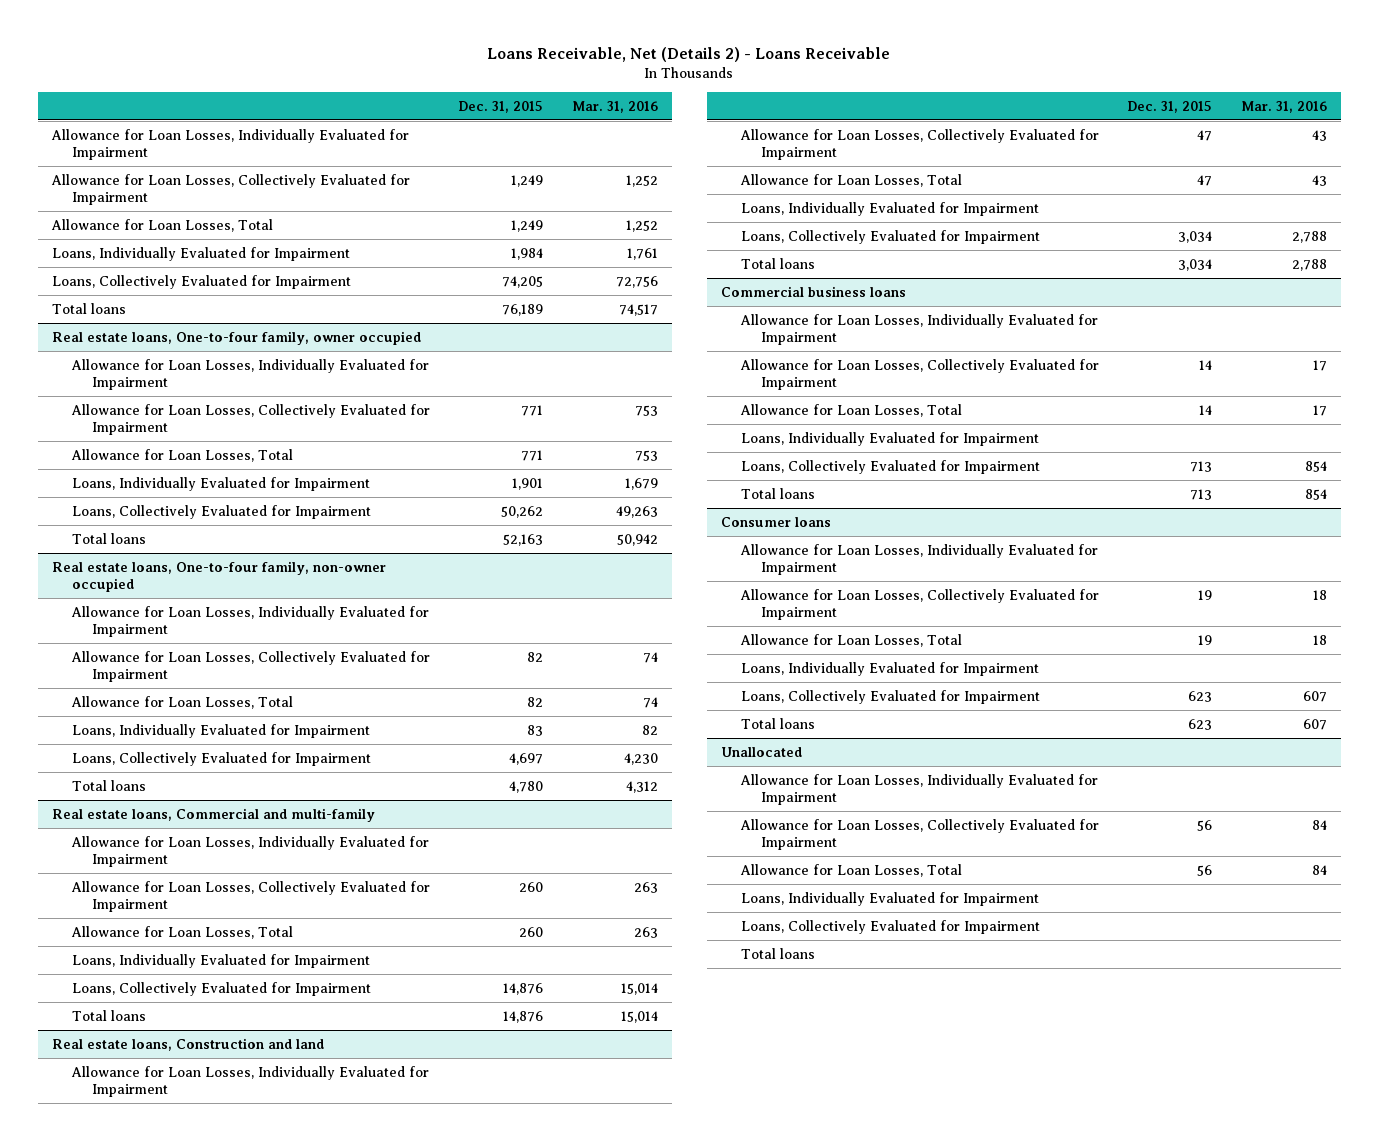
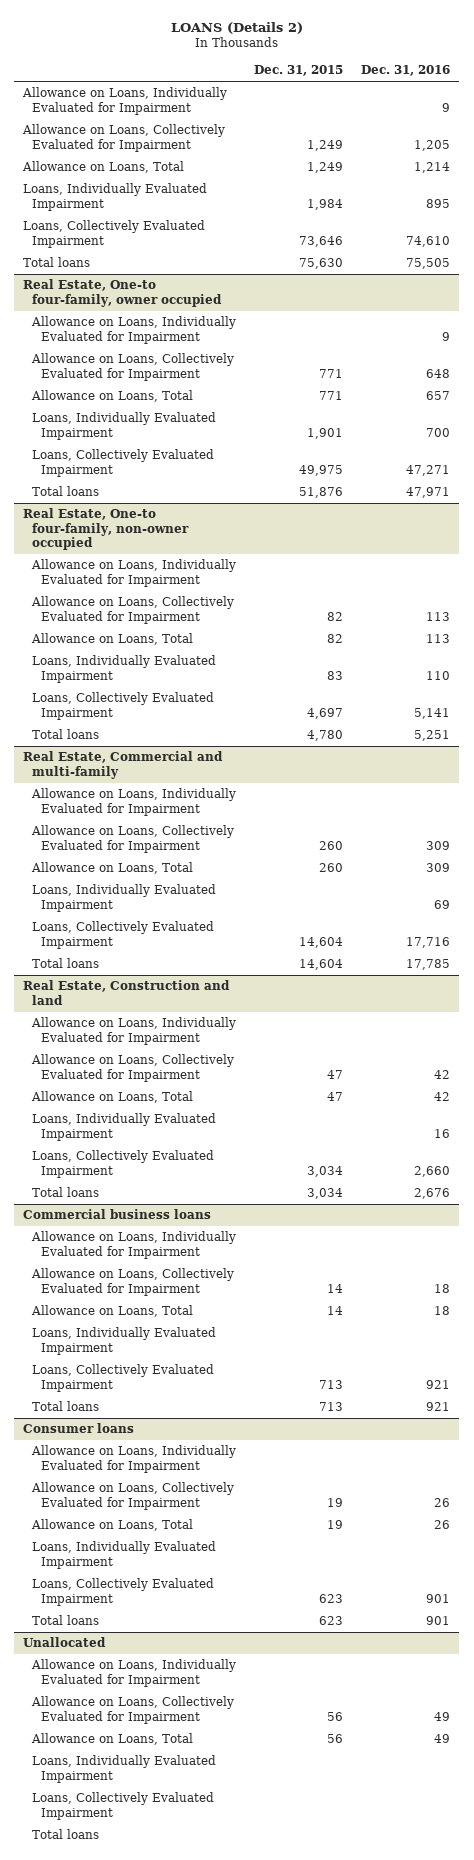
- Loans Receivable, Net (Details 2) - Loans Receivable
+ LOANS (Details 2)
- | Dec. 31, 2015 | Mar. 31, 2016
+ | Dec. 31, 2015 | Dec. 31, 2016
- Allowance for Loan Losses, Individually Evaluated for Impairment
- Allowance for Loan Losses, Collectively Evaluated for Impairment | 1,249 | 1,252
- Allowance for Loan Losses, Total | 1,249 | 1,252
- Loans, Individually Evaluated for Impairment | 1,984 | 1,761
- Loans, Collectively Evaluated for Impairment | 74,205 | 72,756
- Total loans | 76,189 | 74,517
- Real estate loans, One-to-four family, owner occupied
- Allowance for Loan Losses, Individually Evaluated for Impairment
- Allowance for Loan Losses, Collectively Evaluated for Impairment | 771 | 753
- Allowance for Loan Losses, Total | 771 | 753
- Loans, Individually Evaluated for Impairment | 1,901 | 1,679
- Loans, Collectively Evaluated for Impairment | 50,262 | 49,263
- Total loans | 52,163 | 50,942
- Real estate loans, One-to-four family, non-owner occupied
- Allowance for Loan Losses, Individually Evaluated for Impairment
- Allowance for Loan Losses, Collectively Evaluated for Impairment | 82 | 74
- Allowance for Loan Losses, Total | 82 | 74
- Loans, Individually Evaluated for Impairment | 83 | 82
- Loans, Collectively Evaluated for Impairment | 4,697 | 4,230
+ Allowance on Loans, Individually Evaluated for Impairment | | 9
+ Allowance on Loans, Collectively Evaluated for Impairment | 1,249 | 1,205
+ Allowance on Loans, Total | 1,249 | 1,214
+ Loans, Individually Evaluated Impairment | 1,984 | 895
+ Loans, Collectively Evaluated Impairment | 73,646 | 74,610
+ Total loans | 75,630 | 75,505
+ Real Estate, One-to four-family, owner occupied
+ Allowance on Loans, Individually Evaluated for Impairment | | 9
+ Allowance on Loans, Collectively Evaluated for Impairment | 771 | 648
+ Allowance on Loans, Total | 771 | 657
+ Loans, Individually Evaluated Impairment | 1,901 | 700
+ Loans, Collectively Evaluated Impairment | 49,975 | 47,271
+ Total loans | 51,876 | 47,971
+ Real Estate, One-to four-family, non-owner occupied
+ Allowance on Loans, Individually Evaluated for Impairment
+ Allowance on Loans, Collectively Evaluated for Impairment | 82 | 113
+ Allowance on Loans, Total | 82 | 113
+ Loans, Individually Evaluated Impairment | 83 | 110
+ Loans, Collectively Evaluated Impairment | 4,697 | 5,141
- Real estate loans, Commercial and multi-family
- Allowance for Loan Losses, Individually Evaluated for Impairment
- Allowance for Loan Losses, Collectively Evaluated for Impairment | 260 | 263
- Allowance for Loan Losses, Total | 260 | 263
- Loans, Individually Evaluated for Impairment
- Loans, Collectively Evaluated for Impairment | 14,876 | 15,014
- Total loans | 14,876 | 15,014
- Real estate loans, Construction and land
- Allowance for Loan Losses, Individually Evaluated for Impairment
- Allowance for Loan Losses, Collectively Evaluated for Impairment | 47 | 43
- Allowance for Loan Losses, Total | 47 | 43
- Loans, Individually Evaluated for Impairment
- Loans, Collectively Evaluated for Impairment | 3,034 | 2,788
+ Real Estate, Commercial and multi-family
+ Allowance on Loans, Individually Evaluated for Impairment
+ Allowance on Loans, Collectively Evaluated for Impairment | 260 | 309
+ Allowance on Loans, Total | 260 | 309
+ Loans, Individually Evaluated Impairment | | 69
+ Loans, Collectively Evaluated Impairment | 14,604 | 17,716
+ Total loans | 14,604 | 17,785
+ Real Estate, Construction and land
+ Allowance on Loans, Individually Evaluated for Impairment
+ Allowance on Loans, Collectively Evaluated for Impairment | 47 | 42
+ Allowance on Loans, Total | 47 | 42
+ Loans, Individually Evaluated Impairment | | 16
+ Loans, Collectively Evaluated Impairment | 3,034 | 2,660
@ Commercial business loans
- Allowance for Loan Losses, Individually Evaluated for Impairment
- Allowance for Loan Losses, Collectively Evaluated for Impairment | 14 | 17
- Allowance for Loan Losses, Total | 14 | 17
- Loans, Individually Evaluated for Impairment
- Loans, Collectively Evaluated for Impairment | 713 | 854
+ Allowance on Loans, Individually Evaluated for Impairment
+ Allowance on Loans, Collectively Evaluated for Impairment | 14 | 18
+ Allowance on Loans, Total | 14 | 18
+ Loans, Individually Evaluated Impairment
+ Loans, Collectively Evaluated Impairment | 713 | 921
@ Consumer loans
- Allowance for Loan Losses, Individually Evaluated for Impairment
- Allowance for Loan Losses, Collectively Evaluated for Impairment | 19 | 18
- Allowance for Loan Losses, Total | 19 | 18
- Loans, Individually Evaluated for Impairment
- Loans, Collectively Evaluated for Impairment | 623 | 607
+ Allowance on Loans, Individually Evaluated for Impairment
+ Allowance on Loans, Collectively Evaluated for Impairment | 19 | 26
+ Allowance on Loans, Total | 19 | 26
+ Loans, Individually Evaluated Impairment
+ Loans, Collectively Evaluated Impairment | 623 | 901
@ Unallocated
- Allowance for Loan Losses, Individually Evaluated for Impairment
- Allowance for Loan Losses, Collectively Evaluated for Impairment | 56 | 84
- Allowance for Loan Losses, Total | 56 | 84
- Loans, Individually Evaluated for Impairment
- Loans, Collectively Evaluated for Impairment
+ Allowance on Loans, Individually Evaluated for Impairment
+ Allowance on Loans, Collectively Evaluated for Impairment | 56 | 49
+ Allowance on Loans, Total | 56 | 49
+ Loans, Individually Evaluated Impairment
+ Loans, Collectively Evaluated Impairment

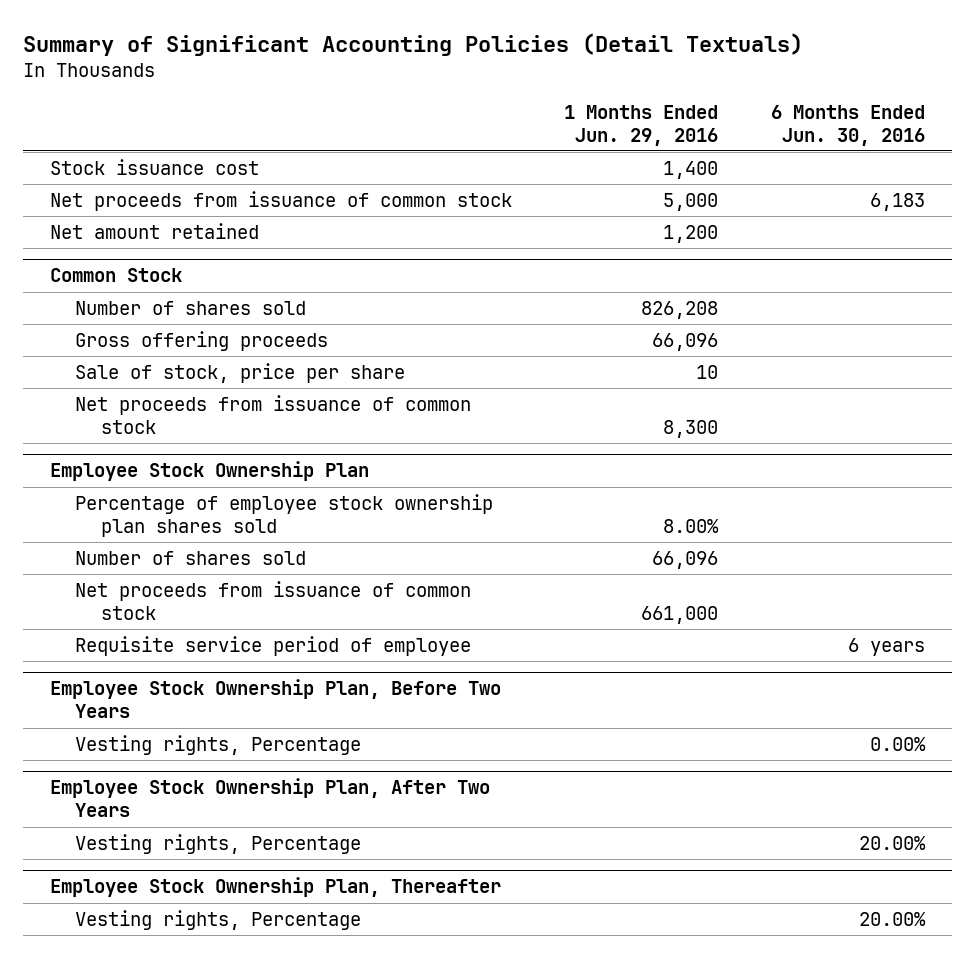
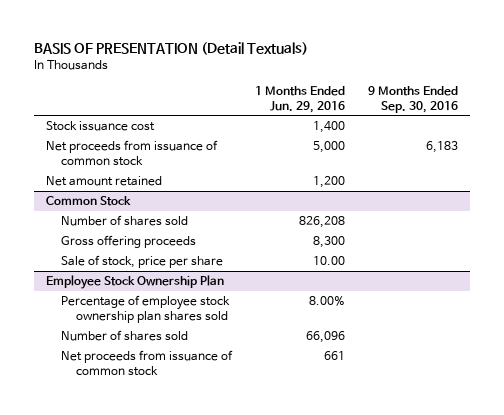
- Summary of Significant Accounting Policies (Detail Textuals)
+ BASIS OF PRESENTATION (Detail Textuals)
- | 1 Months Ended Jun. 29, 2016 | 6 Months Ended Jun. 30, 2016
+ | 1 Months Ended Jun. 29, 2016 | 9 Months Ended Sep. 30, 2016
@ Common Stock
- Gross offering proceeds | 66,096 |
- Sale of stock, price per share | 10 |
- Net proceeds from issuance of common stock | 8,300 |
+ Gross offering proceeds | 8,300 |
+ Sale of stock, price per share | 10.00 |
@ Employee Stock Ownership Plan
- Net proceeds from issuance of common stock | 661,000 |
- Requisite service period of employee | | 6 years
- Employee Stock Ownership Plan, Before Two Years
- Vesting rights, Percentage | | 0.00%
- Employee Stock Ownership Plan, After Two Years
- Vesting rights, Percentage | | 20.00%
- Employee Stock Ownership Plan, Thereafter
- Vesting rights, Percentage | | 20.00%
@ Employee Stock Ownership Plan
+ Net proceeds from issuance of common stock | 661 |

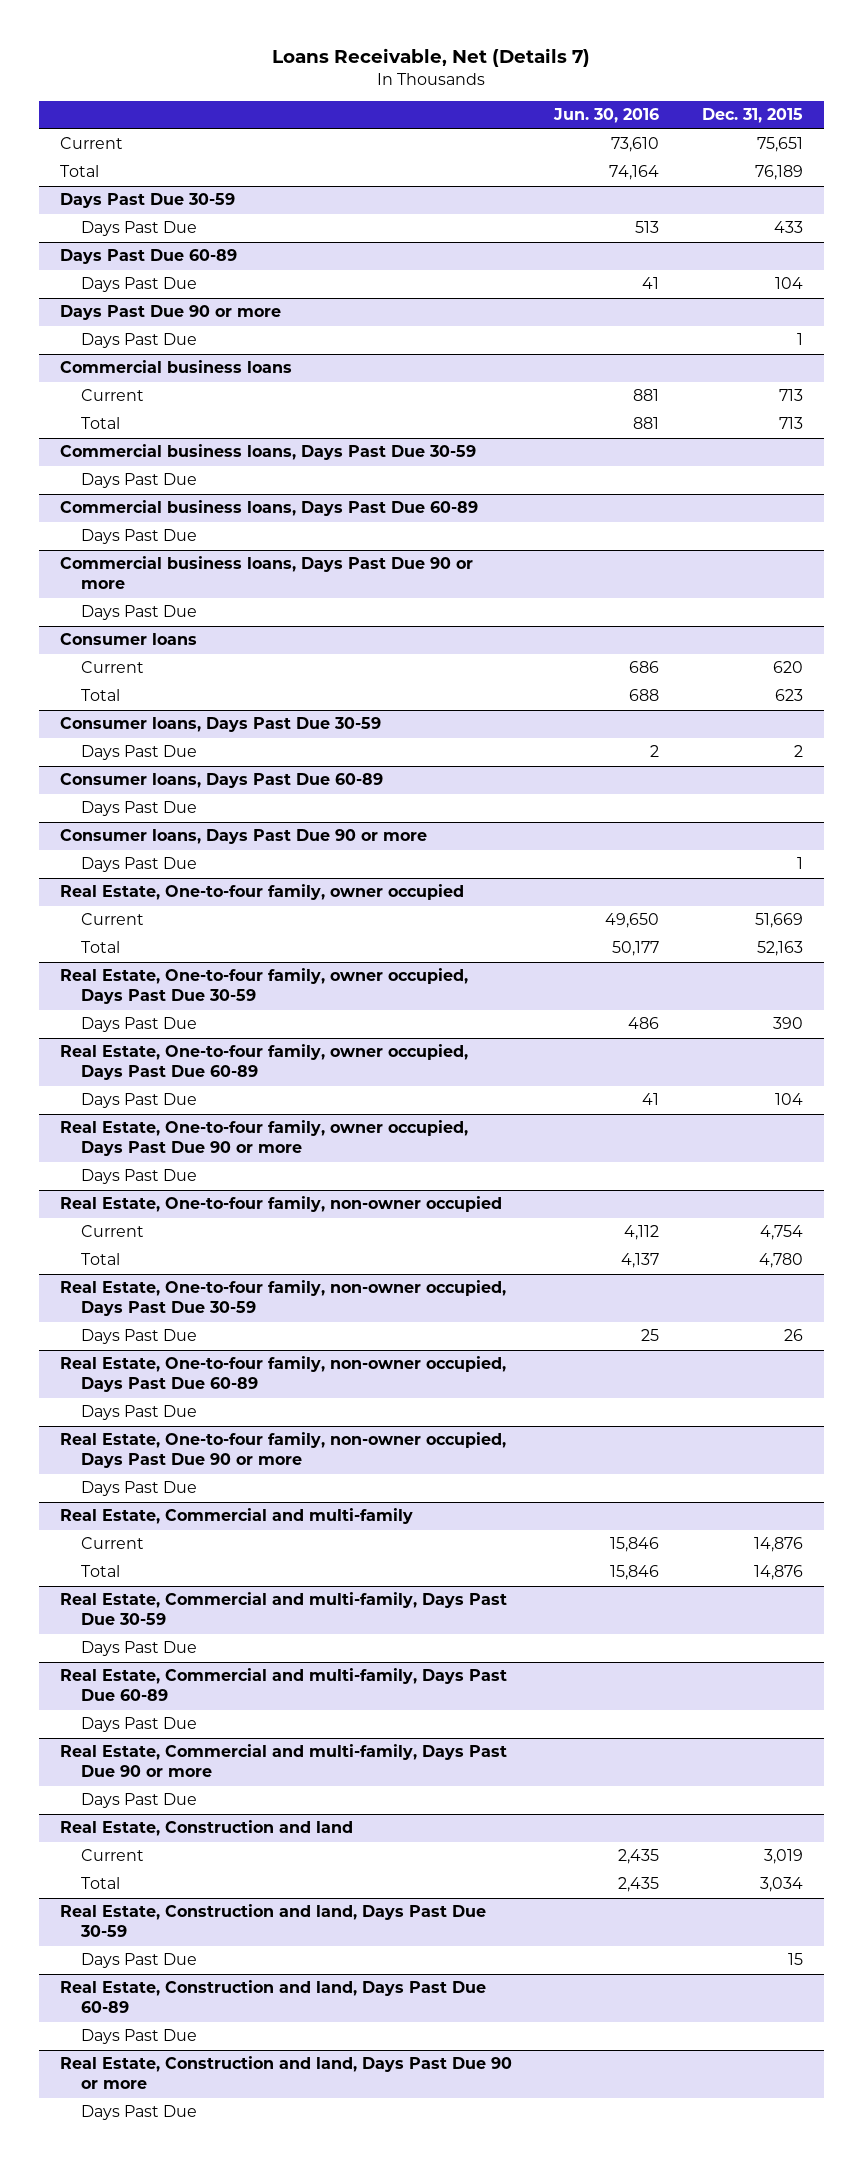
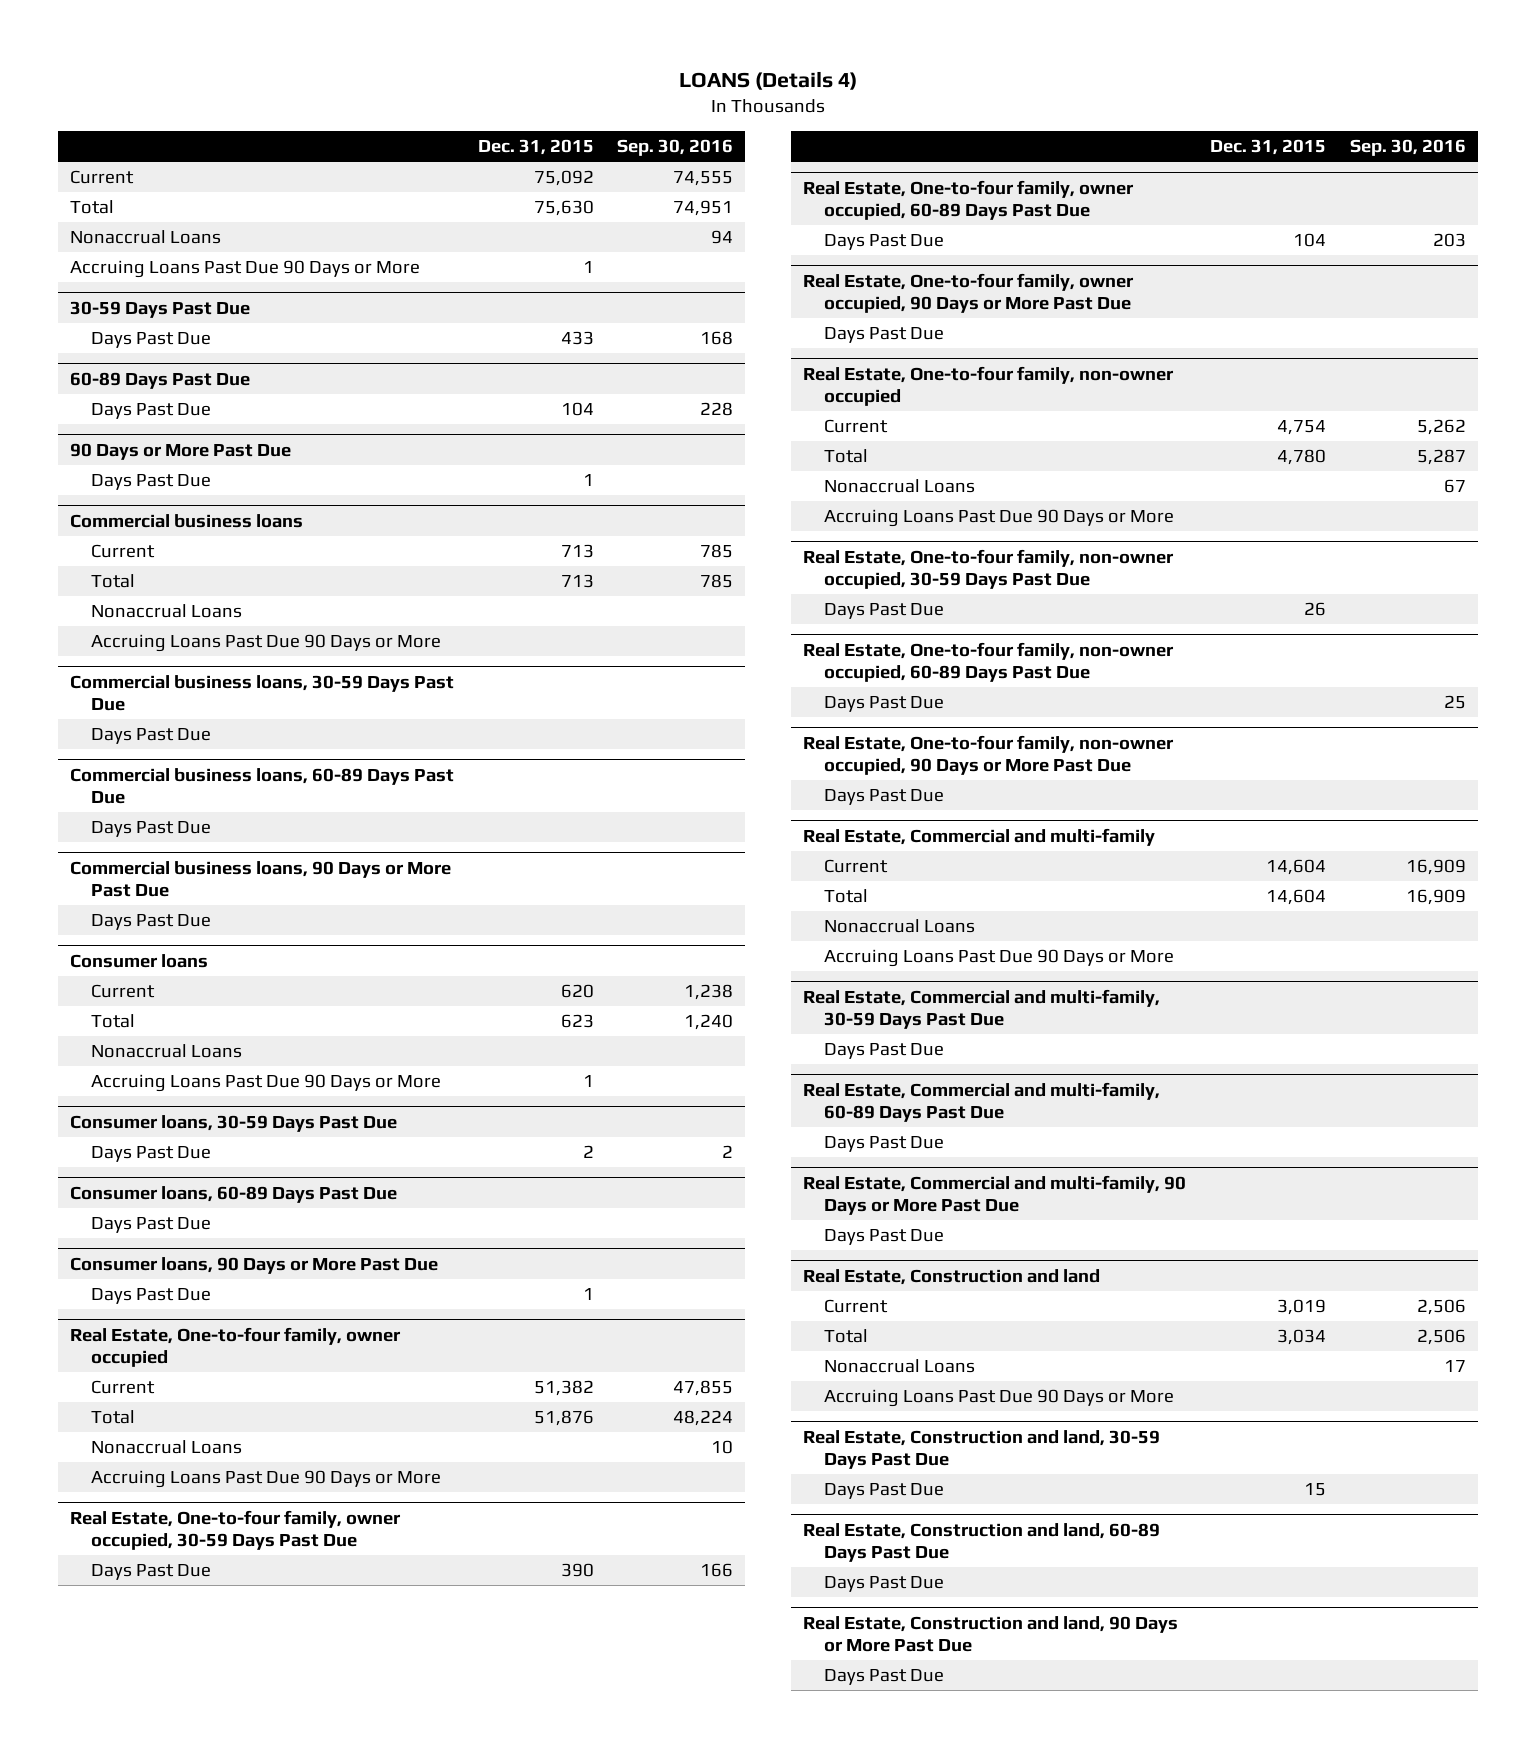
- Loans Receivable, Net (Details 7)
+ LOANS (Details 4)
- | Jun. 30, 2016 | Dec. 31, 2015
+ | Dec. 31, 2015 | Sep. 30, 2016
- Current | 73,610 | 75,651
- Total | 74,164 | 76,189
- Days Past Due 30-59
+ Current | 75,092 | 74,555
+ Total | 75,630 | 74,951
+ Nonaccrual Loans | | 94
+ Accruing Loans Past Due 90 Days or More | 1 |
+ 30-59 Days Past Due
- Days Past Due 60-89
+ 60-89 Days Past Due
- Days Past Due 90 or more
+ 90 Days or More Past Due
- Commercial business loans, Days Past Due 30-59
@ Commercial business loans
+ Nonaccrual Loans
+ Accruing Loans Past Due 90 Days or More
+ Commercial business loans, 30-59 Days Past Due
- Commercial business loans, Days Past Due 60-89
+ Commercial business loans, 60-89 Days Past Due
- Commercial business loans, Days Past Due 90 or more
+ Commercial business loans, 90 Days or More Past Due
- Consumer loans, Days Past Due 30-59
@ Consumer loans
+ Nonaccrual Loans
+ Accruing Loans Past Due 90 Days or More | 1 |
+ Consumer loans, 30-59 Days Past Due
- Consumer loans, Days Past Due 60-89
+ Consumer loans, 60-89 Days Past Due
- Consumer loans, Days Past Due 90 or more
+ Consumer loans, 90 Days or More Past Due
@ Real Estate, One-to-four family, owner occupied
- Current | 49,650 | 51,669
- Total | 50,177 | 52,163
- Real Estate, One-to-four family, owner occupied, Days Past Due 30-59
@ Real Estate, One-to-four family, owner occupied
+ Current | 51,382 | 47,855
+ Total | 51,876 | 48,224
+ Nonaccrual Loans | | 10
+ Accruing Loans Past Due 90 Days or More
+ Real Estate, One-to-four family, owner occupied, 30-59 Days Past Due
- Real Estate, One-to-four family, owner occupied, Days Past Due 60-89
+ Real Estate, One-to-four family, owner occupied, 60-89 Days Past Due
- Real Estate, One-to-four family, owner occupied, Days Past Due 90 or more
+ Real Estate, One-to-four family, owner occupied, 90 Days or More Past Due
- Real Estate, One-to-four family, non-owner occupied, Days Past Due 30-59
@ Real Estate, One-to-four family, non-owner occupied
+ Nonaccrual Loans | | 67
+ Accruing Loans Past Due 90 Days or More
+ Real Estate, One-to-four family, non-owner occupied, 30-59 Days Past Due
- Real Estate, One-to-four family, non-owner occupied, Days Past Due 60-89
+ Real Estate, One-to-four family, non-owner occupied, 60-89 Days Past Due
- Real Estate, One-to-four family, non-owner occupied, Days Past Due 90 or more
+ Real Estate, One-to-four family, non-owner occupied, 90 Days or More Past Due
@ Real Estate, Commercial and multi-family
- Current | 15,846 | 14,876
- Total | 15,846 | 14,876
- Real Estate, Commercial and multi-family, Days Past Due 30-59
@ Real Estate, Commercial and multi-family
+ Current | 14,604 | 16,909
+ Total | 14,604 | 16,909
+ Nonaccrual Loans
+ Accruing Loans Past Due 90 Days or More
+ Real Estate, Commercial and multi-family, 30-59 Days Past Due
- Real Estate, Commercial and multi-family, Days Past Due 60-89
+ Real Estate, Commercial and multi-family, 60-89 Days Past Due
- Real Estate, Commercial and multi-family, Days Past Due 90 or more
+ Real Estate, Commercial and multi-family, 90 Days or More Past Due
- Real Estate, Construction and land, Days Past Due 30-59
@ Real Estate, Construction and land
+ Nonaccrual Loans | | 17
+ Accruing Loans Past Due 90 Days or More
+ Real Estate, Construction and land, 30-59 Days Past Due
- Real Estate, Construction and land, Days Past Due 60-89
+ Real Estate, Construction and land, 60-89 Days Past Due
- Real Estate, Construction and land, Days Past Due 90 or more
+ Real Estate, Construction and land, 90 Days or More Past Due

